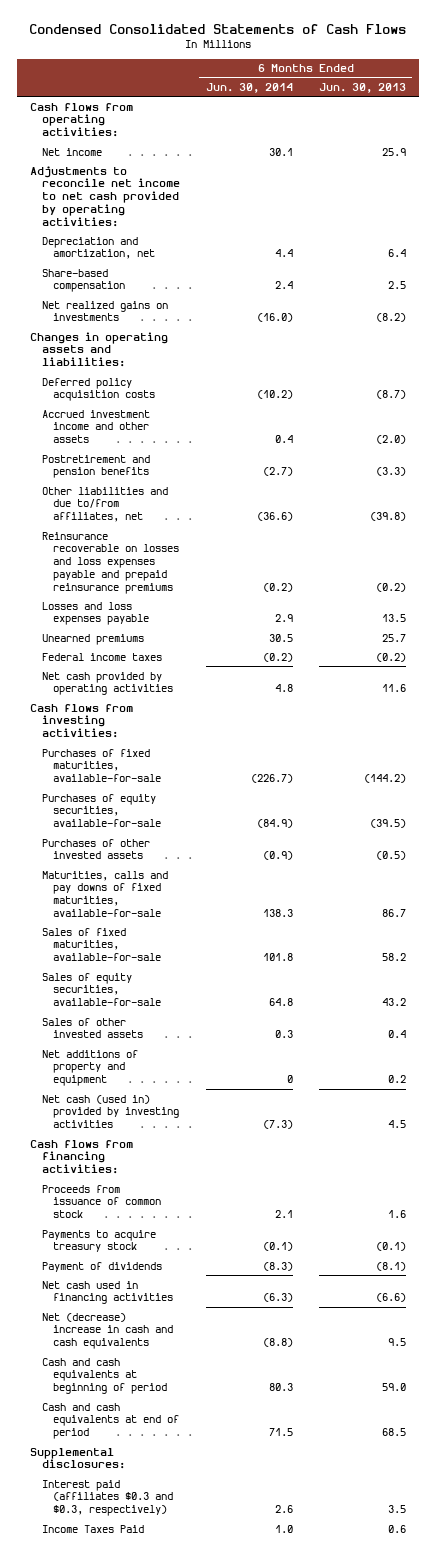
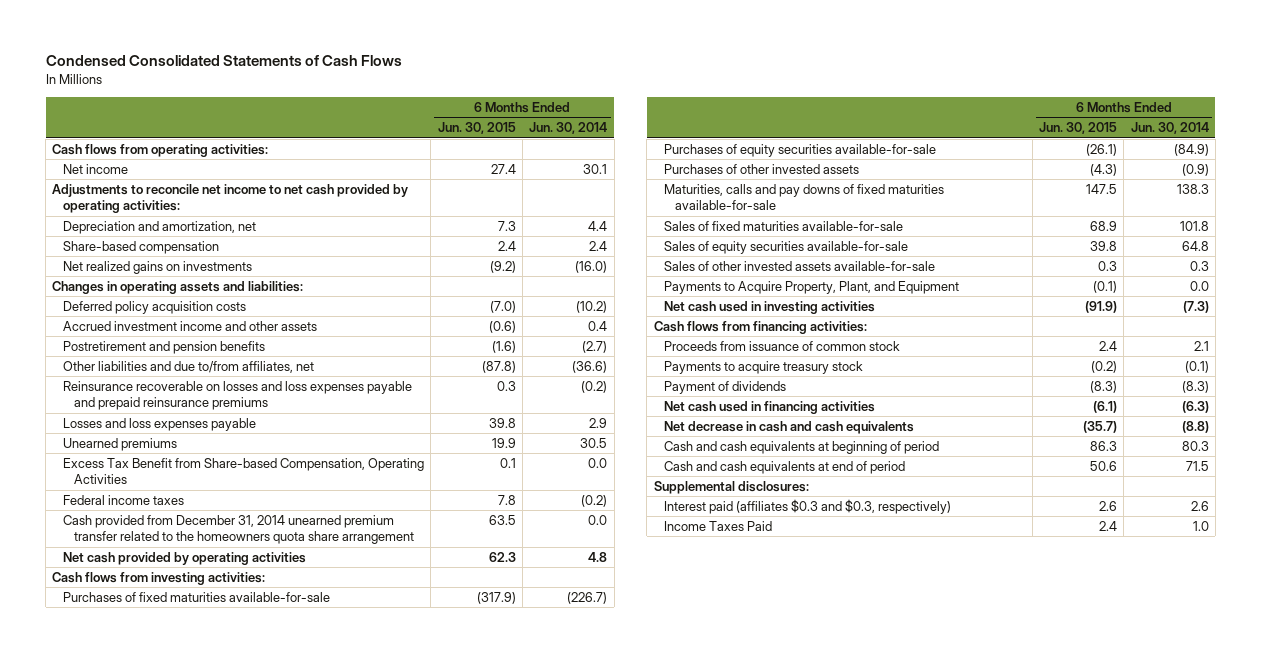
- | 6 Months Ended Jun. 30, 2014 | 6 Months Ended Jun. 30, 2013
+ | 6 Months Ended Jun. 30, 2015 | 6 Months Ended Jun. 30, 2014
+ Excess Tax Benefit from Share-based Compensation, Operating Activities | 0.1 | 0.0
+ Cash provided from December 31, 2014 unearned premium transfer related to the homeowners quota share arrangement | 63.5 | 0.0
- Purchases of fixed maturities, available-for-sale | (226.7) | (144.2)
- Purchases of equity securities, available-for-sale | (84.9) | (39.5)
+ Purchases of fixed maturities available-for-sale | (317.9) | (226.7)
+ Purchases of equity securities available-for-sale | (26.1) | (84.9)
- Maturities, calls and pay downs of fixed maturities, available-for-sale | 138.3 | 86.7
- Sales of fixed maturities, available-for-sale | 101.8 | 58.2
- Sales of equity securities, available-for-sale | 64.8 | 43.2
- Sales of other invested assets | 0.3 | 0.4
- Net additions of property and equipment | 0 | 0.2
- Net cash (used in) provided by investing activities | (7.3) | 4.5
+ Maturities, calls and pay downs of fixed maturities available-for-sale | 147.5 | 138.3
+ Sales of fixed maturities available-for-sale | 68.9 | 101.8
+ Sales of equity securities available-for-sale | 39.8 | 64.8
+ Sales of other invested assets available-for-sale | 0.3 | 0.3
+ Payments to Acquire Property, Plant, and Equipment | (0.1) | 0.0
+ Net cash used in investing activities | (91.9) | (7.3)
- Net (decrease) increase in cash and cash equivalents | (8.8) | 9.5
+ Net decrease in cash and cash equivalents | (35.7) | (8.8)

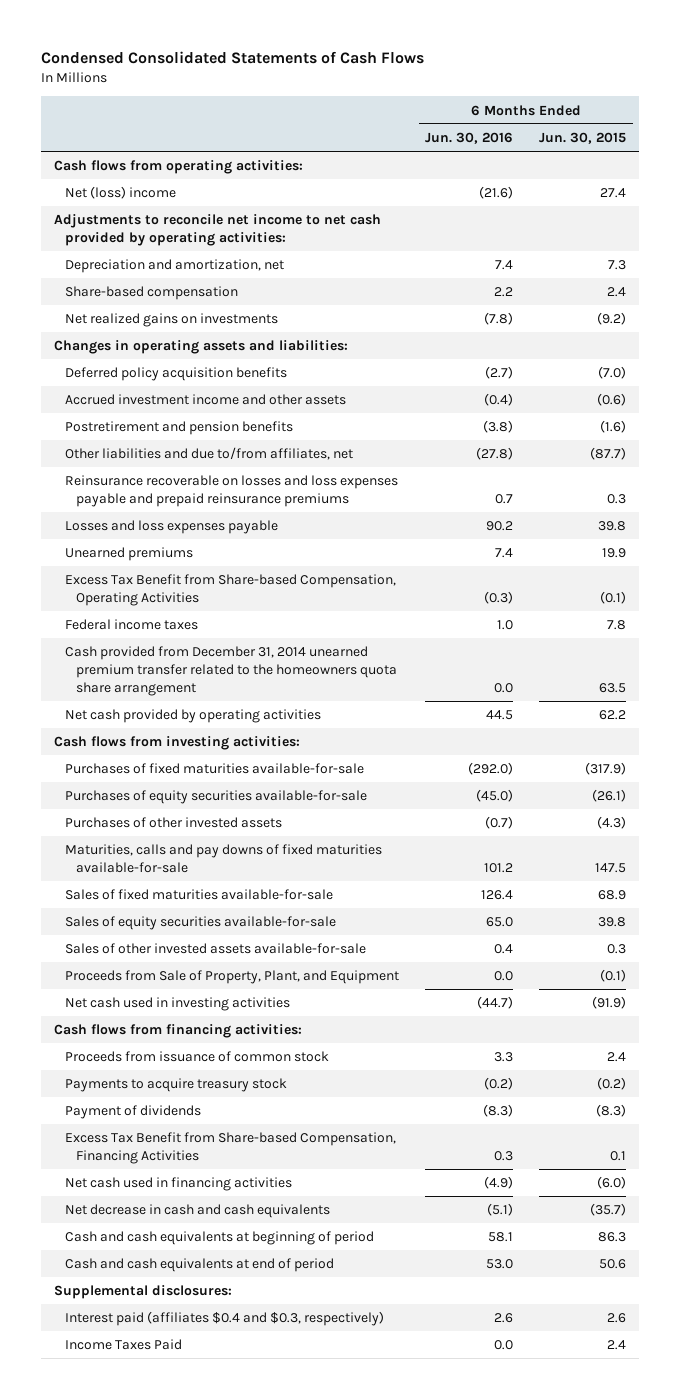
- | 6 Months Ended Jun. 30, 2015 | 6 Months Ended Jun. 30, 2014
+ | 6 Months Ended Jun. 30, 2016 | 6 Months Ended Jun. 30, 2015
- Net income | 27.4 | 30.1
+ Net (loss) income | (21.6) | 27.4
- Deferred policy acquisition costs | (7.0) | (10.2)
+ Deferred policy acquisition benefits | (2.7) | (7.0)
- Other liabilities and due to/from affiliates, net | (87.8) | (36.6)
+ Other liabilities and due to/from affiliates, net | (27.8) | (87.7)
- Excess Tax Benefit from Share-based Compensation, Operating Activities | 0.1 | 0.0
+ Excess Tax Benefit from Share-based Compensation, Operating Activities | (0.3) | (0.1)
- Net cash provided by operating activities | 62.3 | 4.8
+ Net cash provided by operating activities | 44.5 | 62.2
- Payments to Acquire Property, Plant, and Equipment | (0.1) | 0.0
+ Proceeds from Sale of Property, Plant, and Equipment | 0.0 | (0.1)
- Net cash used in financing activities | (6.1) | (6.3)
+ Excess Tax Benefit from Share-based Compensation, Financing Activities | 0.3 | 0.1
+ Net cash used in financing activities | (4.9) | (6.0)
- Interest paid (affiliates $0.3 and $0.3, respectively) | 2.6 | 2.6
+ Interest paid (affiliates $0.4 and $0.3, respectively) | 2.6 | 2.6

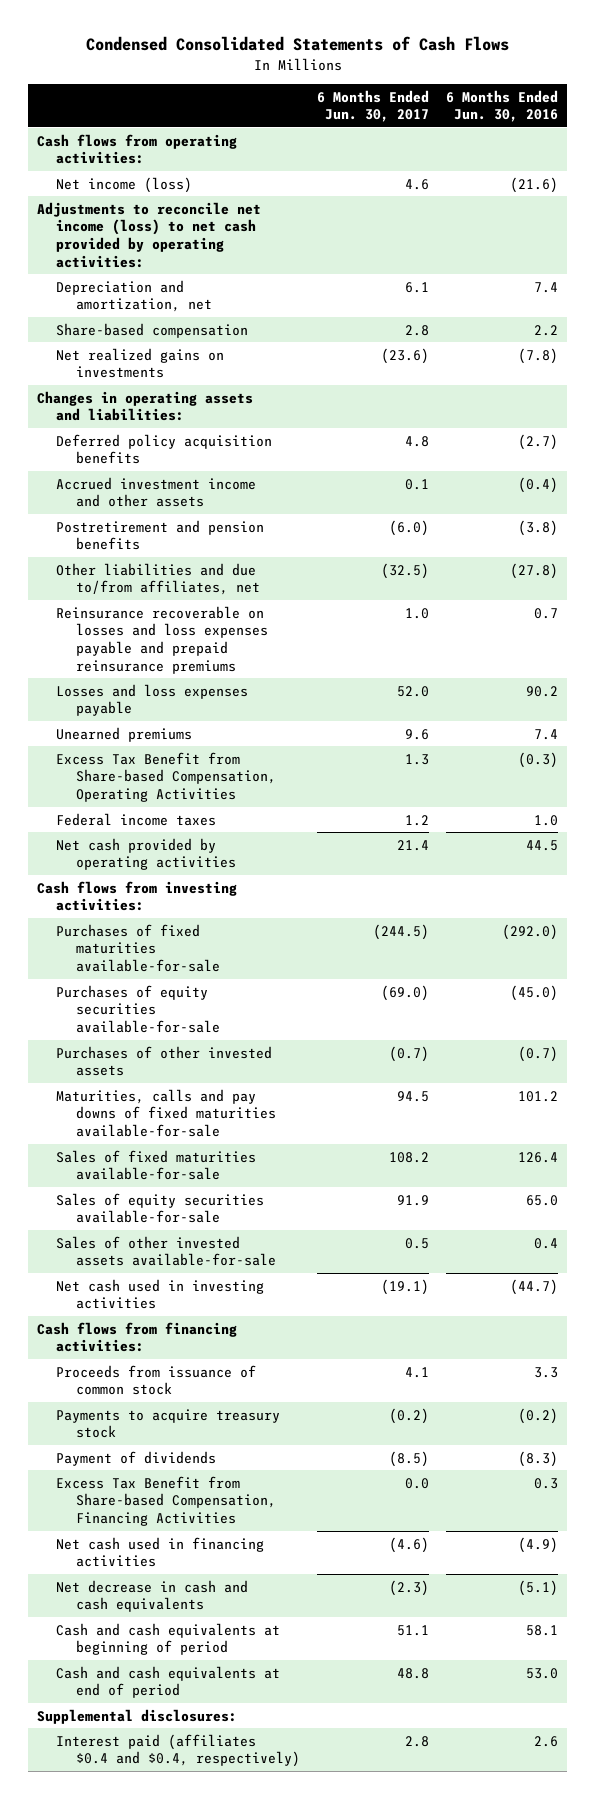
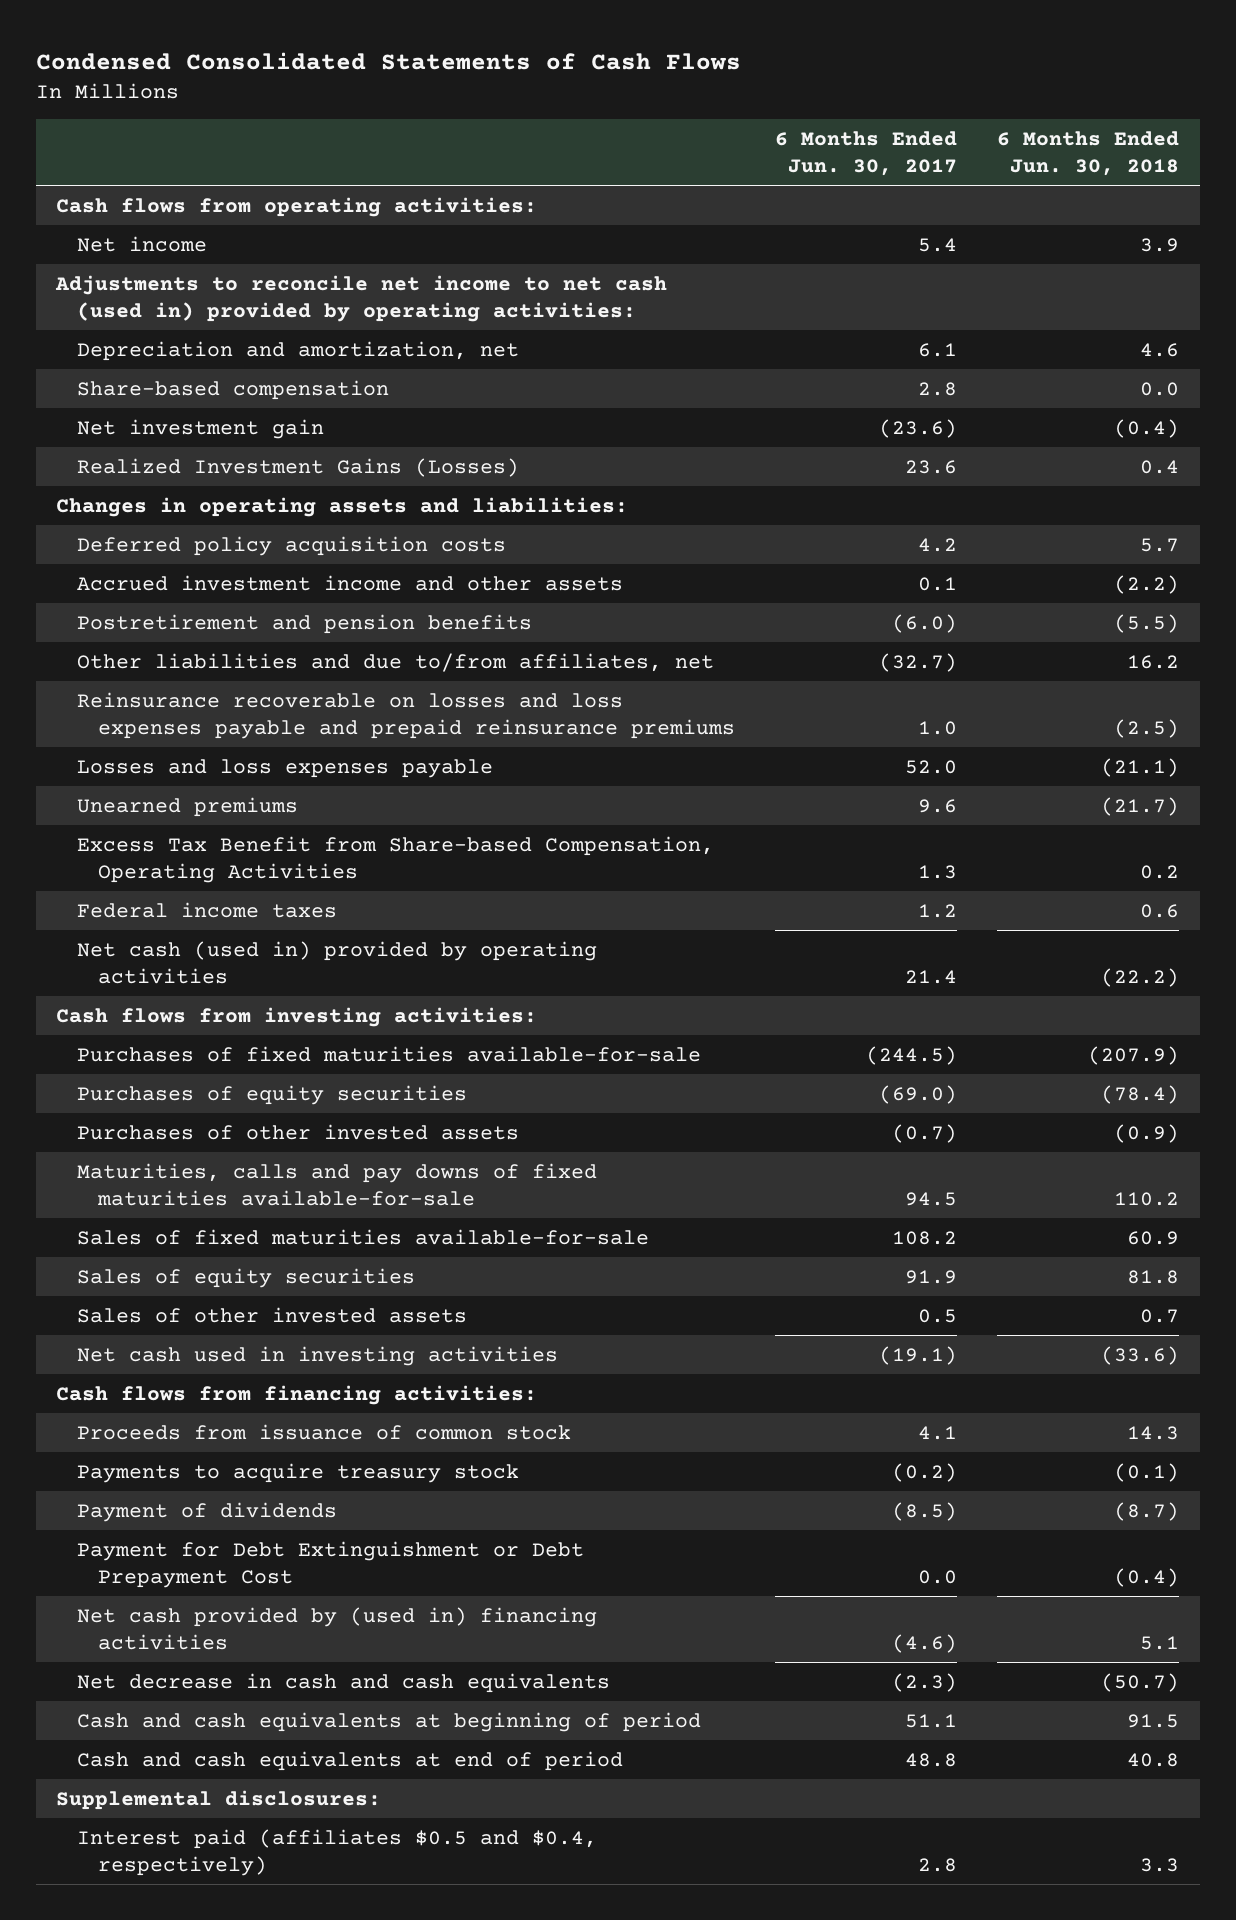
- | 6 Months Ended Jun. 30, 2017 | 6 Months Ended Jun. 30, 2016
+ | 6 Months Ended Jun. 30, 2017 | 6 Months Ended Jun. 30, 2018
- Net income (loss) | 4.6 | (21.6)
- Adjustments to reconcile net income (loss) to net cash provided by operating activities:
+ Net income | 5.4 | 3.9
+ Adjustments to reconcile net income to net cash (used in) provided by operating activities:
- Net realized gains on investments | (23.6) | (7.8)
+ Net investment gain | (23.6) | (0.4)
+ Realized Investment Gains (Losses) | 23.6 | 0.4
- Deferred policy acquisition benefits | 4.8 | (2.7)
+ Deferred policy acquisition costs | 4.2 | 5.7
- Other liabilities and due to/from affiliates, net | (32.5) | (27.8)
+ Other liabilities and due to/from affiliates, net | (32.7) | 16.2
- Net cash provided by operating activities | 21.4 | 44.5
+ Net cash (used in) provided by operating activities | 21.4 | (22.2)
- Purchases of equity securities available-for-sale | (69.0) | (45.0)
+ Purchases of equity securities | (69.0) | (78.4)
- Sales of equity securities available-for-sale | 91.9 | 65.0
- Sales of other invested assets available-for-sale | 0.5 | 0.4
+ Sales of equity securities | 91.9 | 81.8
+ Sales of other invested assets | 0.5 | 0.7
- Excess Tax Benefit from Share-based Compensation, Financing Activities | 0.0 | 0.3
- Net cash used in financing activities | (4.6) | (4.9)
+ Payment for Debt Extinguishment or Debt Prepayment Cost | 0.0 | (0.4)
+ Net cash provided by (used in) financing activities | (4.6) | 5.1
- Interest paid (affiliates $0.4 and $0.4, respectively) | 2.8 | 2.6
+ Interest paid (affiliates $0.5 and $0.4, respectively) | 2.8 | 3.3

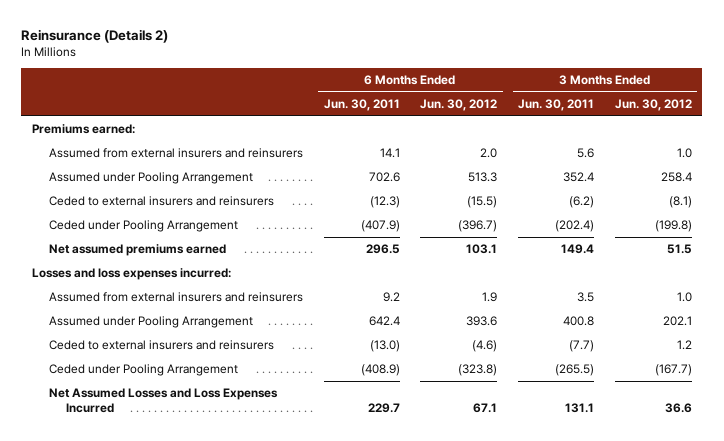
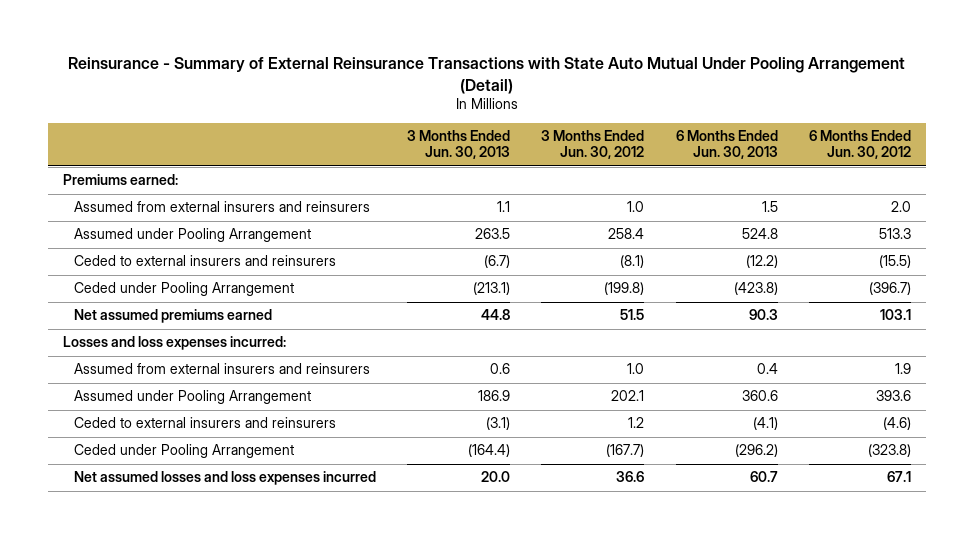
- Reinsurance (Details 2)
+ Reinsurance - Summary of External Reinsurance Transactions with State Auto Mutual Under Pooling Arrangement (Detail)
- | 6 Months Ended Jun. 30, 2011 | 6 Months Ended Jun. 30, 2012 | 3 Months Ended Jun. 30, 2011 | 3 Months Ended Jun. 30, 2012
+ | 3 Months Ended Jun. 30, 2013 | 3 Months Ended Jun. 30, 2012 | 6 Months Ended Jun. 30, 2013 | 6 Months Ended Jun. 30, 2012
- Net Assumed Losses and Loss Expenses Incurred | 229.7 | 67.1 | 131.1 | 36.6
+ Net assumed losses and loss expenses incurred | 20.0 | 36.6 | 60.7 | 67.1

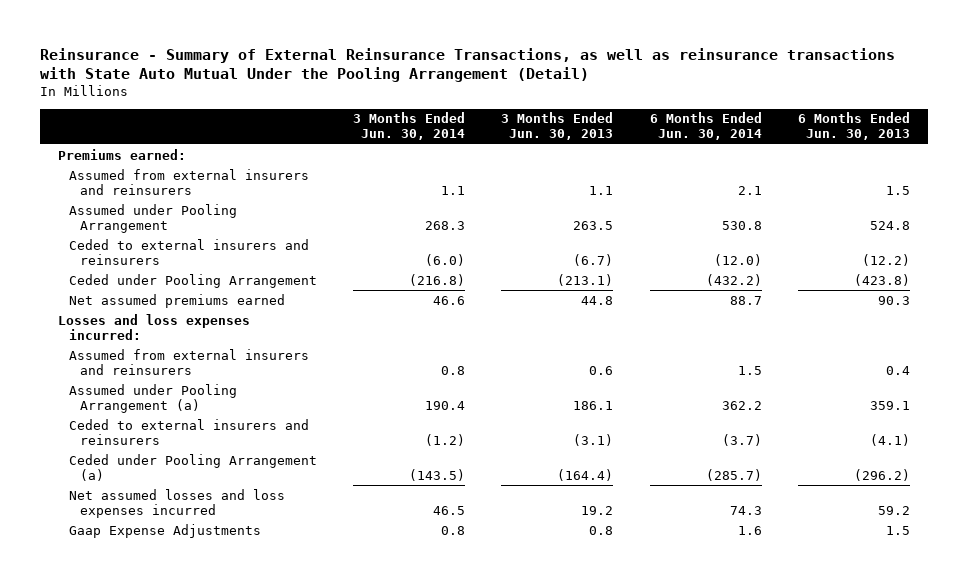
- Reinsurance - Summary of External Reinsurance Transactions with State Auto Mutual Under Pooling Arrangement (Detail)
+ Reinsurance - Summary of External Reinsurance Transactions, as well as reinsurance transactions with State Auto Mutual Under the Pooling Arrangement (Detail)
- | 3 Months Ended Jun. 30, 2013 | 3 Months Ended Jun. 30, 2012 | 6 Months Ended Jun. 30, 2013 | 6 Months Ended Jun. 30, 2012
+ | 3 Months Ended Jun. 30, 2014 | 3 Months Ended Jun. 30, 2013 | 6 Months Ended Jun. 30, 2014 | 6 Months Ended Jun. 30, 2013
- Assumed under Pooling Arrangement | 186.9 | 202.1 | 360.6 | 393.6
+ Assumed under Pooling Arrangement (a) | 190.4 | 186.1 | 362.2 | 359.1
- Ceded under Pooling Arrangement | (164.4) | (167.7) | (296.2) | (323.8)
- Net assumed losses and loss expenses incurred | 20.0 | 36.6 | 60.7 | 67.1
+ Ceded under Pooling Arrangement (a) | (143.5) | (164.4) | (285.7) | (296.2)
+ Net assumed losses and loss expenses incurred | 46.5 | 19.2 | 74.3 | 59.2
+ Gaap Expense Adjustments | 0.8 | 0.8 | 1.6 | 1.5

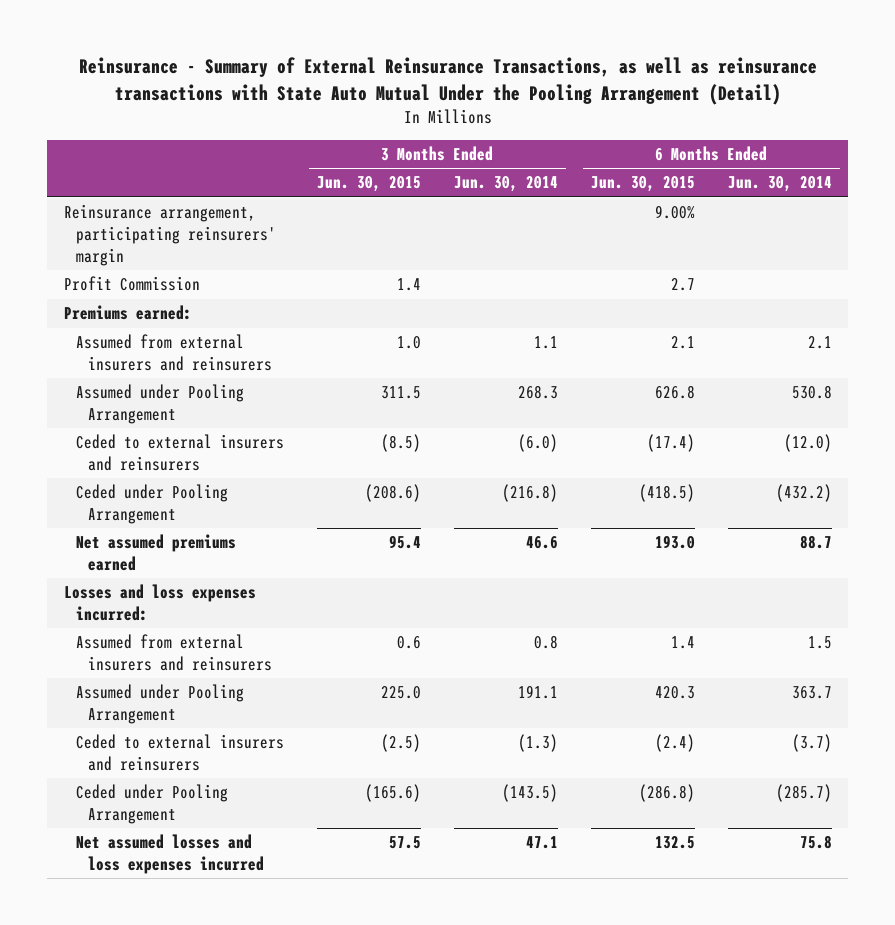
- | 3 Months Ended Jun. 30, 2014 | 3 Months Ended Jun. 30, 2013 | 6 Months Ended Jun. 30, 2014 | 6 Months Ended Jun. 30, 2013
+ | 3 Months Ended Jun. 30, 2015 | 3 Months Ended Jun. 30, 2014 | 6 Months Ended Jun. 30, 2015 | 6 Months Ended Jun. 30, 2014
+ Reinsurance arrangement, participating reinsurers' margin | | | 9.00% |
+ Profit Commission | 1.4 | | 2.7 |
- Assumed under Pooling Arrangement (a) | 190.4 | 186.1 | 362.2 | 359.1
- Ceded to external insurers and reinsurers | (1.2) | (3.1) | (3.7) | (4.1)
- Ceded under Pooling Arrangement (a) | (143.5) | (164.4) | (285.7) | (296.2)
- Net assumed losses and loss expenses incurred | 46.5 | 19.2 | 74.3 | 59.2
- Gaap Expense Adjustments | 0.8 | 0.8 | 1.6 | 1.5
+ Assumed under Pooling Arrangement | 225.0 | 191.1 | 420.3 | 363.7
+ Ceded to external insurers and reinsurers | (2.5) | (1.3) | (2.4) | (3.7)
+ Ceded under Pooling Arrangement | (165.6) | (143.5) | (286.8) | (285.7)
+ Net assumed losses and loss expenses incurred | 57.5 | 47.1 | 132.5 | 75.8

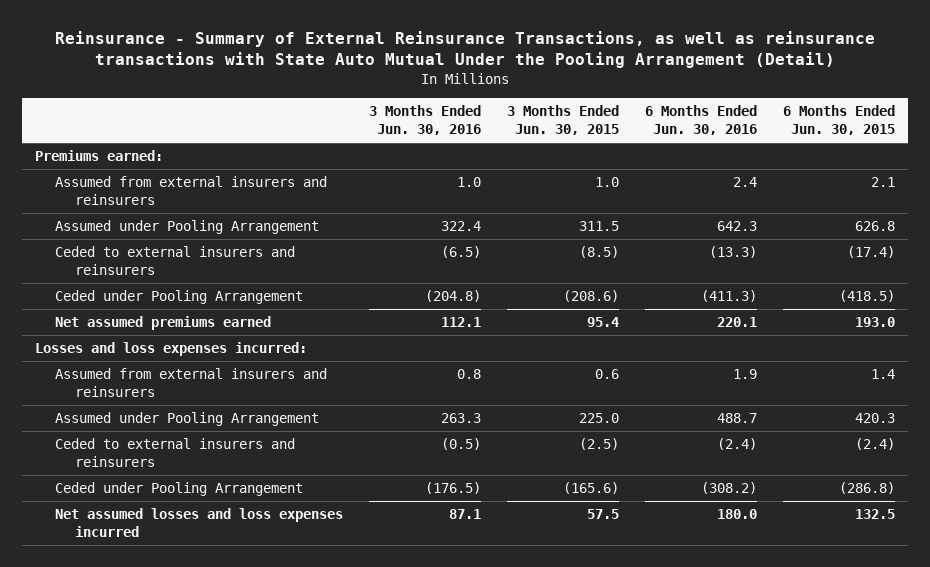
- | 3 Months Ended Jun. 30, 2015 | 3 Months Ended Jun. 30, 2014 | 6 Months Ended Jun. 30, 2015 | 6 Months Ended Jun. 30, 2014
+ | 3 Months Ended Jun. 30, 2016 | 3 Months Ended Jun. 30, 2015 | 6 Months Ended Jun. 30, 2016 | 6 Months Ended Jun. 30, 2015
- Reinsurance arrangement, participating reinsurers' margin | | | 9.00% |
- Profit Commission | 1.4 | | 2.7 |

